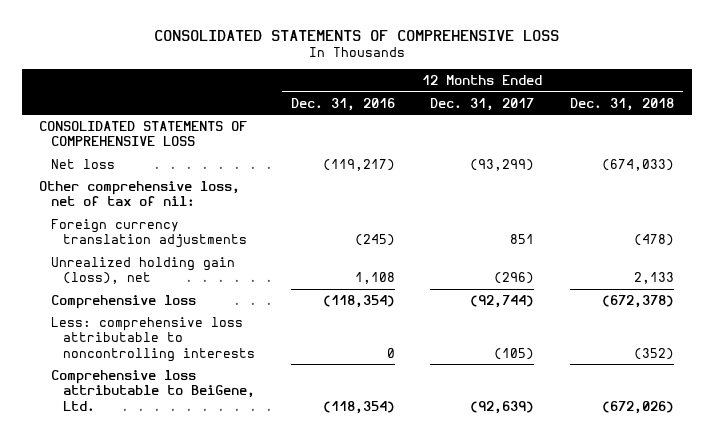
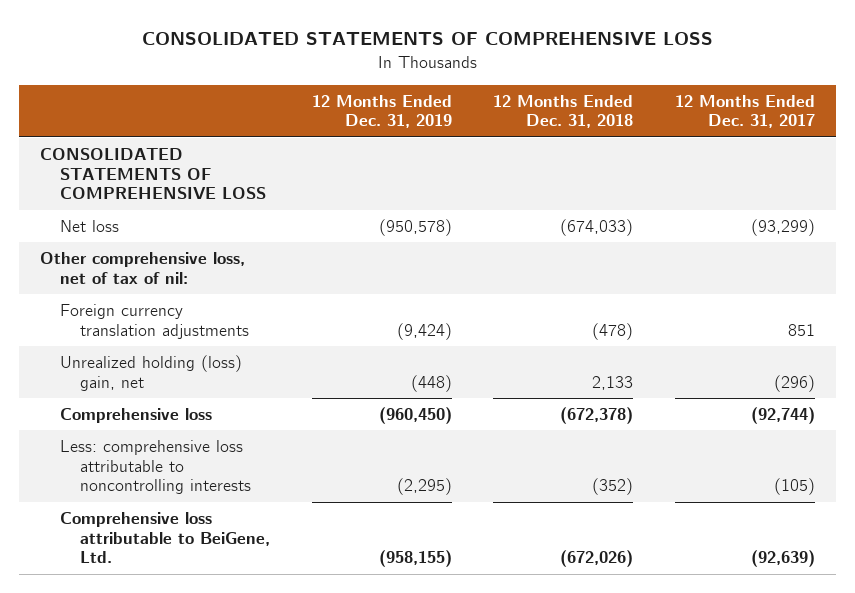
- | 12 Months Ended Dec. 31, 2016 | 12 Months Ended Dec. 31, 2017 | 12 Months Ended Dec. 31, 2018
+ | 12 Months Ended Dec. 31, 2019 | 12 Months Ended Dec. 31, 2018 | 12 Months Ended Dec. 31, 2017
- Unrealized holding gain (loss), net | 1,108 | (296) | 2,133
+ Unrealized holding (loss) gain, net | (448) | 2,133 | (296)

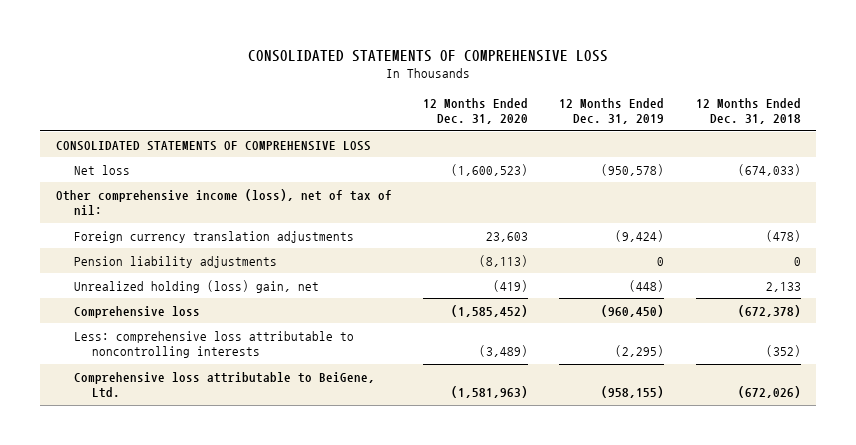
- | 12 Months Ended Dec. 31, 2019 | 12 Months Ended Dec. 31, 2018 | 12 Months Ended Dec. 31, 2017
+ | 12 Months Ended Dec. 31, 2020 | 12 Months Ended Dec. 31, 2019 | 12 Months Ended Dec. 31, 2018
- Other comprehensive loss, net of tax of nil:
+ Other comprehensive income (loss), net of tax of nil:
+ Pension liability adjustments | (8,113) | 0 | 0

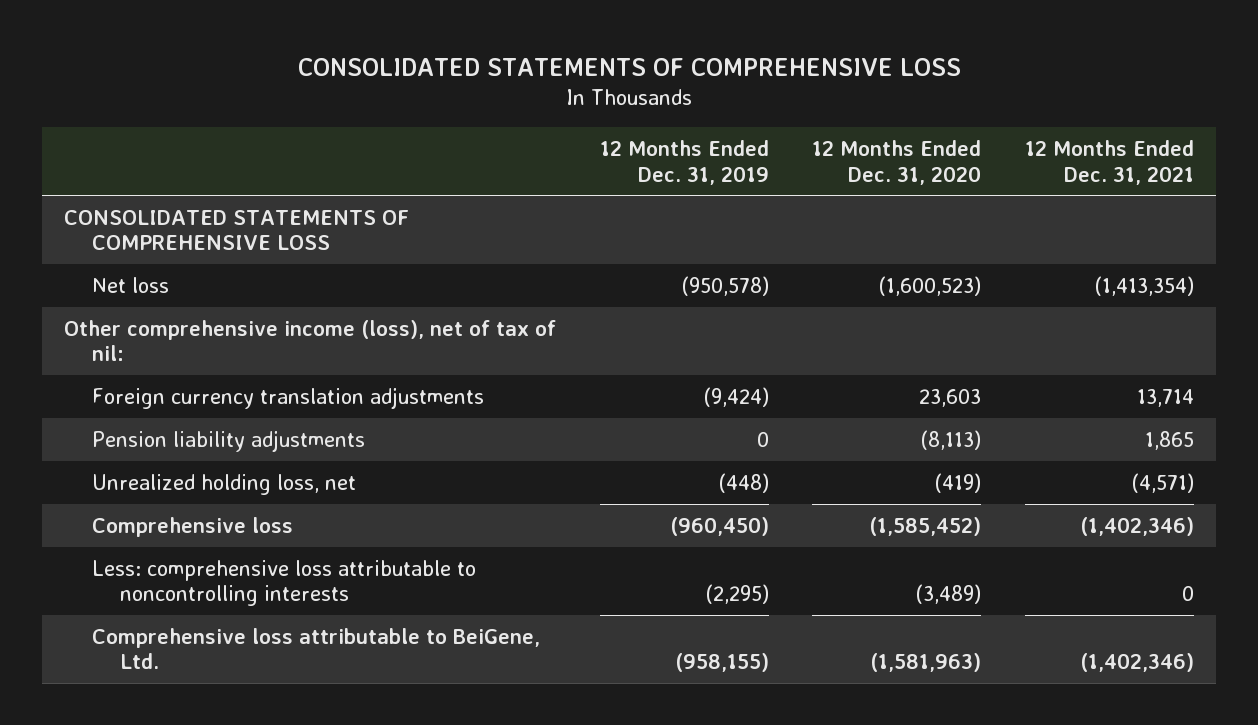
- | 12 Months Ended Dec. 31, 2020 | 12 Months Ended Dec. 31, 2019 | 12 Months Ended Dec. 31, 2018
+ | 12 Months Ended Dec. 31, 2019 | 12 Months Ended Dec. 31, 2020 | 12 Months Ended Dec. 31, 2021
- Unrealized holding (loss) gain, net | (419) | (448) | 2,133
+ Unrealized holding loss, net | (448) | (419) | (4,571)

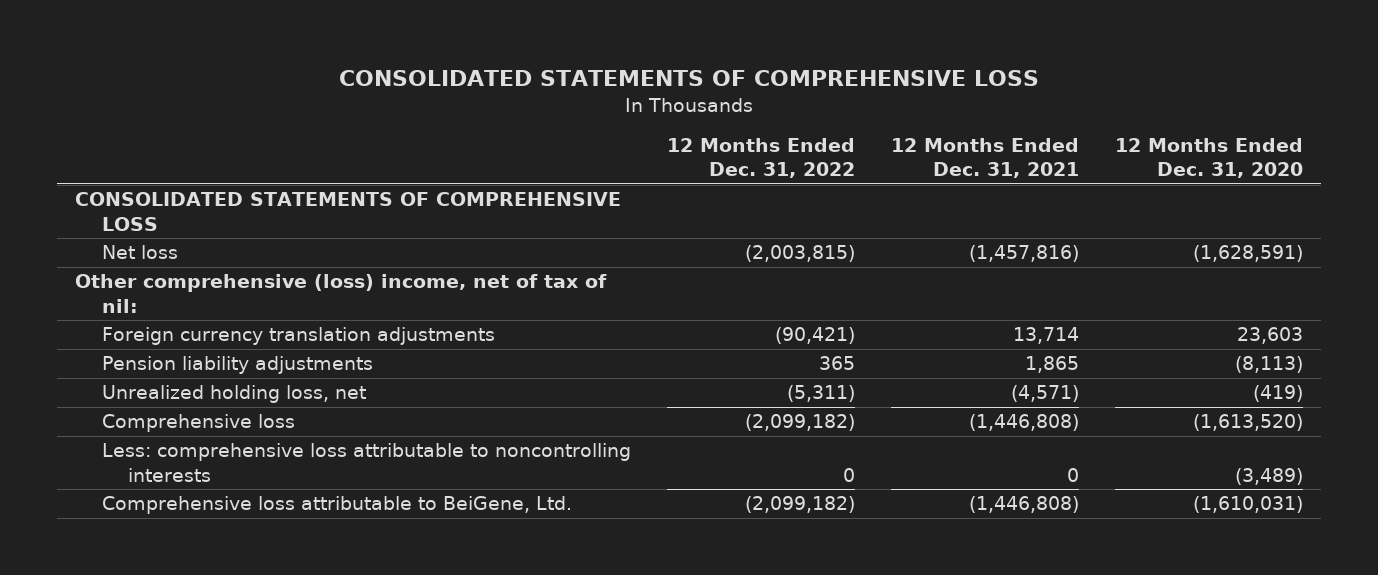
- | 12 Months Ended Dec. 31, 2019 | 12 Months Ended Dec. 31, 2020 | 12 Months Ended Dec. 31, 2021
+ | 12 Months Ended Dec. 31, 2022 | 12 Months Ended Dec. 31, 2021 | 12 Months Ended Dec. 31, 2020
- Net loss | (950,578) | (1,600,523) | (1,413,354)
- Other comprehensive income (loss), net of tax of nil:
+ Net loss | (2,003,815) | (1,457,816) | (1,628,591)
+ Other comprehensive (loss) income, net of tax of nil:
- Comprehensive loss | (960,450) | (1,585,452) | (1,402,346)
+ Comprehensive loss | (2,099,182) | (1,446,808) | (1,613,520)
- Comprehensive loss attributable to BeiGene, Ltd. | (958,155) | (1,581,963) | (1,402,346)
+ Comprehensive loss attributable to BeiGene, Ltd. | (2,099,182) | (1,446,808) | (1,610,031)

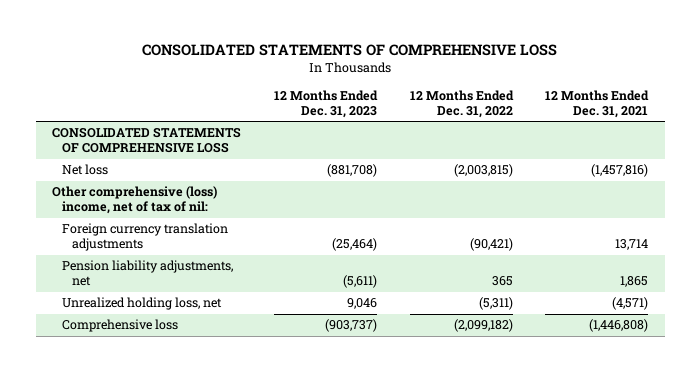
- | 12 Months Ended Dec. 31, 2022 | 12 Months Ended Dec. 31, 2021 | 12 Months Ended Dec. 31, 2020
+ | 12 Months Ended Dec. 31, 2023 | 12 Months Ended Dec. 31, 2022 | 12 Months Ended Dec. 31, 2021
- Pension liability adjustments | 365 | 1,865 | (8,113)
+ Pension liability adjustments, net | (5,611) | 365 | 1,865
- Less: comprehensive loss attributable to noncontrolling interests | 0 | 0 | (3,489)
- Comprehensive loss attributable to BeiGene, Ltd. | (2,099,182) | (1,446,808) | (1,610,031)

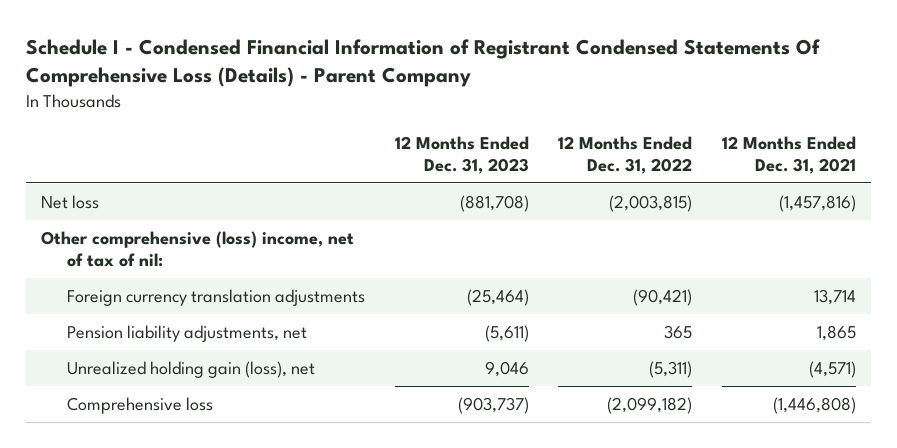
- CONSOLIDATED STATEMENTS OF COMPREHENSIVE LOSS
+ Schedule I - Condensed Financial Information of Registrant Condensed Statements Of Comprehensive Loss (Details) - Parent Company
- CONSOLIDATED STATEMENTS OF COMPREHENSIVE LOSS
- Unrealized holding loss, net | 9,046 | (5,311) | (4,571)
+ Unrealized holding gain (loss), net | 9,046 | (5,311) | (4,571)

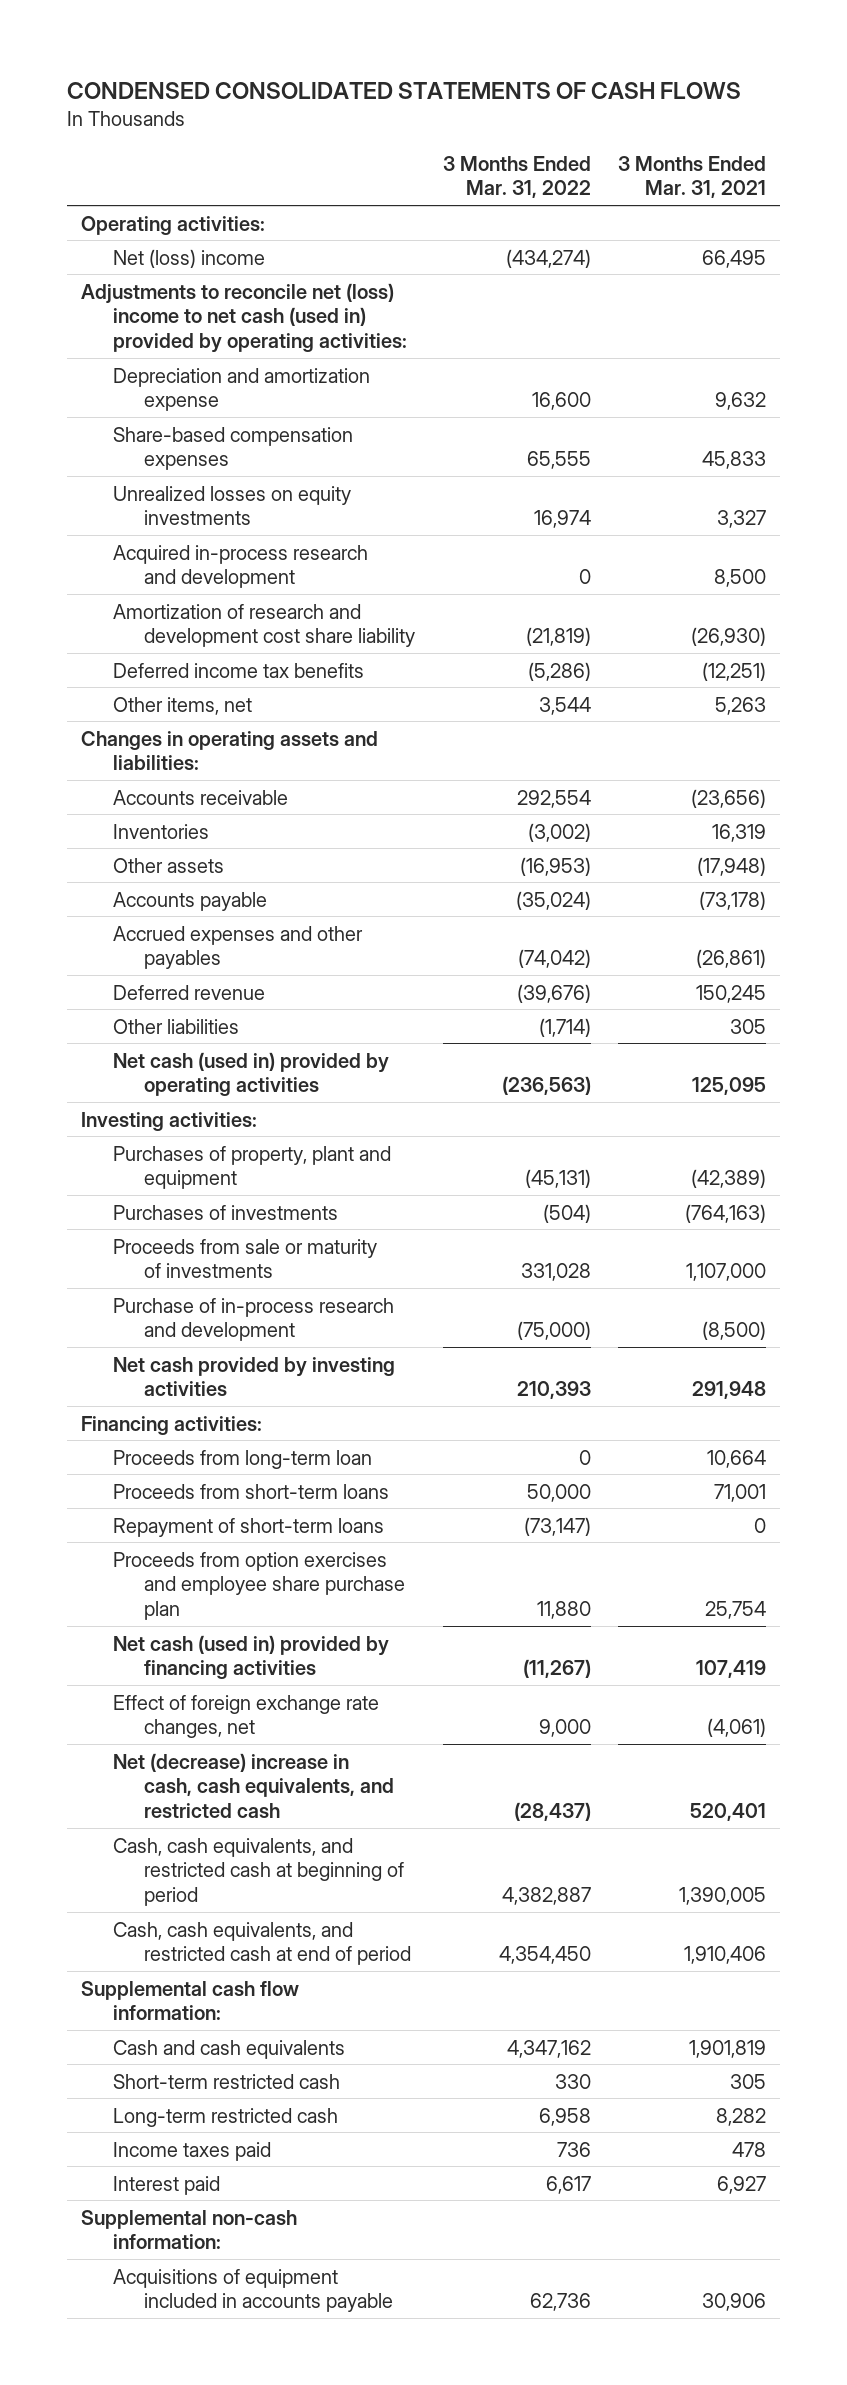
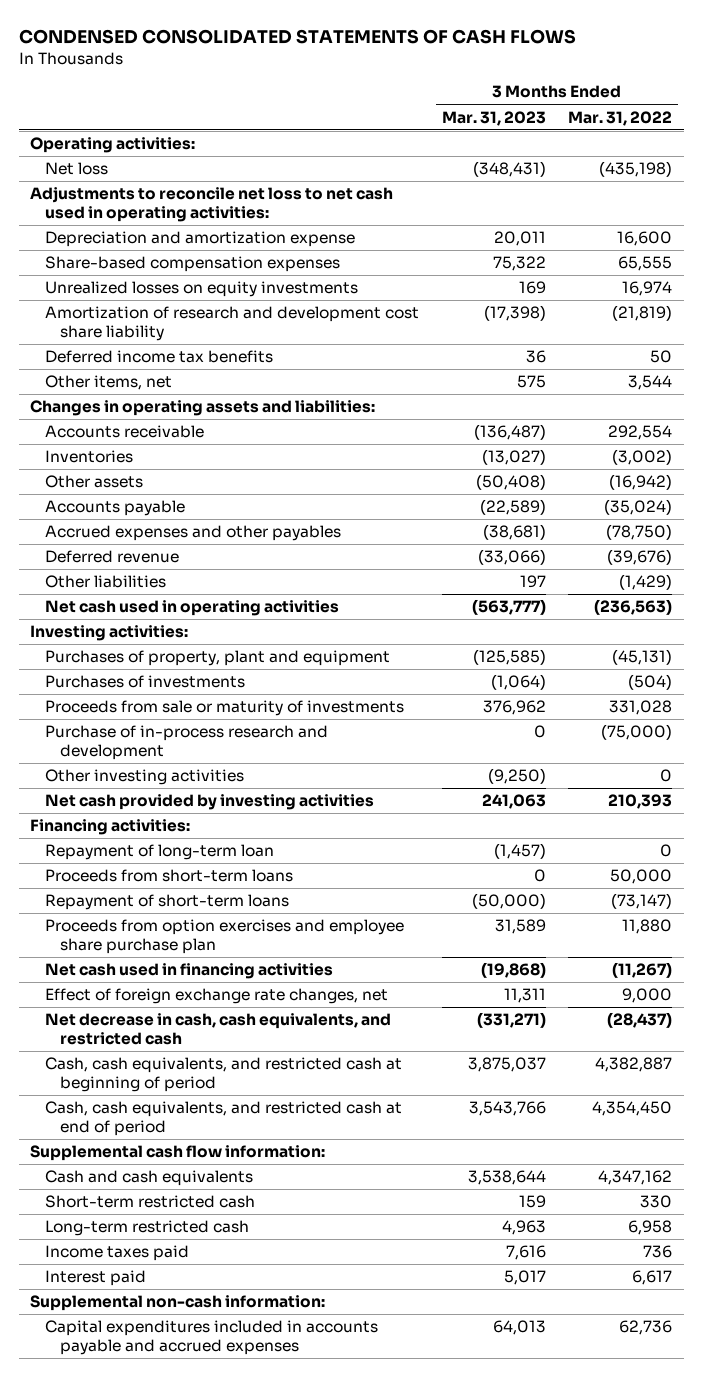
- | 3 Months Ended Mar. 31, 2022 | 3 Months Ended Mar. 31, 2021
+ | 3 Months Ended Mar. 31, 2023 | 3 Months Ended Mar. 31, 2022
- Net (loss) income | (434,274) | 66,495
- Adjustments to reconcile net (loss) income to net cash (used in) provided by operating activities:
+ Net loss | (348,431) | (435,198)
+ Adjustments to reconcile net loss to net cash used in operating activities:
- Acquired in-process research and development | 0 | 8,500
- Deferred income tax benefits | (5,286) | (12,251)
+ Deferred income tax benefits | 36 | 50
- Other assets | (16,953) | (17,948)
+ Other assets | (50,408) | (16,942)
- Accrued expenses and other payables | (74,042) | (26,861)
+ Accrued expenses and other payables | (38,681) | (78,750)
- Other liabilities | (1,714) | 305
- Net cash (used in) provided by operating activities | (236,563) | 125,095
+ Other liabilities | 197 | (1,429)
+ Net cash used in operating activities | (563,777) | (236,563)
+ Other investing activities | (9,250) | 0
- Proceeds from long-term loan | 0 | 10,664
+ Repayment of long-term loan | (1,457) | 0
- Net cash (used in) provided by financing activities | (11,267) | 107,419
+ Net cash used in financing activities | (19,868) | (11,267)
- Net (decrease) increase in cash, cash equivalents, and restricted cash | (28,437) | 520,401
+ Net decrease in cash, cash equivalents, and restricted cash | (331,271) | (28,437)
- Acquisitions of equipment included in accounts payable | 62,736 | 30,906
+ Capital expenditures included in accounts payable and accrued expenses | 64,013 | 62,736

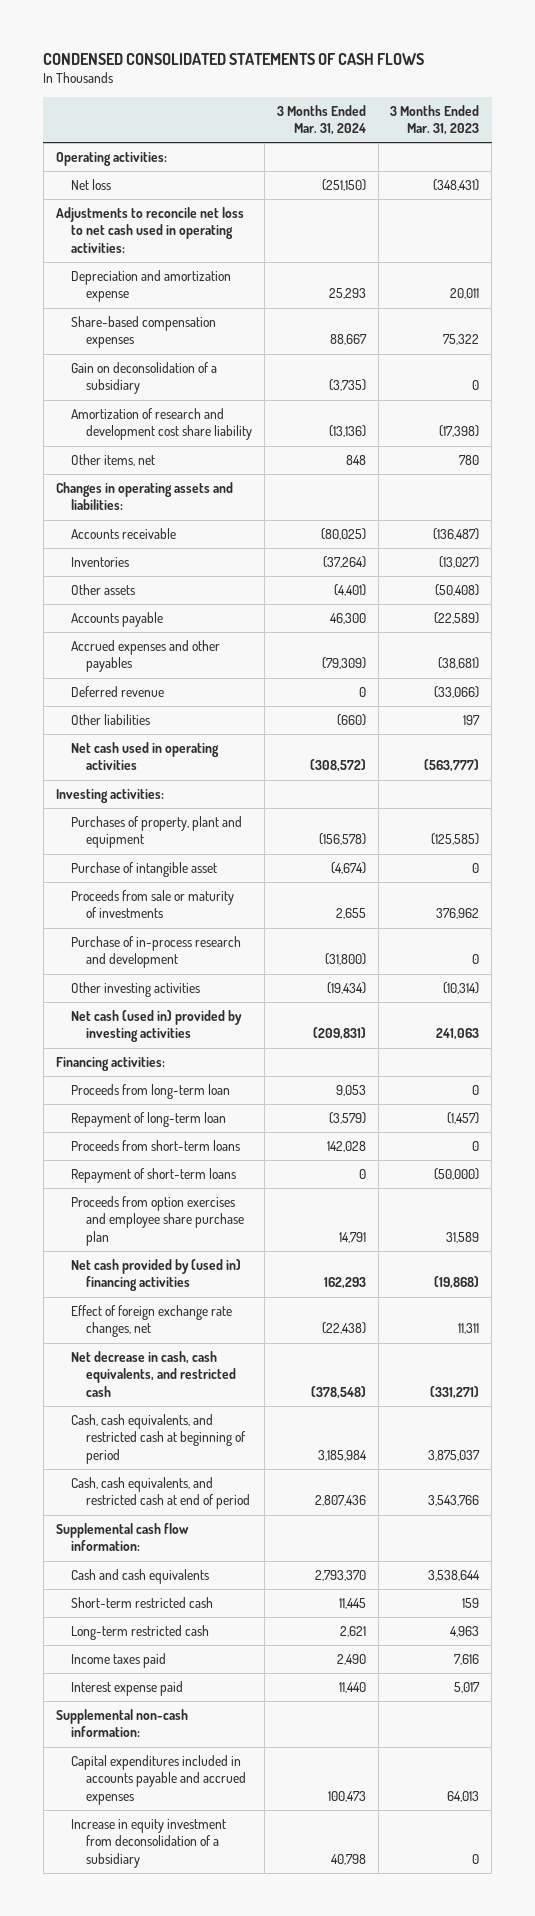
- | 3 Months Ended Mar. 31, 2023 | 3 Months Ended Mar. 31, 2022
+ | 3 Months Ended Mar. 31, 2024 | 3 Months Ended Mar. 31, 2023
- Unrealized losses on equity investments | 169 | 16,974
+ Gain on deconsolidation of a subsidiary | (3,735) | 0
- Deferred income tax benefits | 36 | 50
- Other items, net | 575 | 3,544
+ Other items, net | 848 | 780
- Purchases of investments | (1,064) | (504)
+ Purchase of intangible asset | (4,674) | 0
- Other investing activities | (9,250) | 0
- Net cash provided by investing activities | 241,063 | 210,393
+ Other investing activities | (19,434) | (10,314)
+ Net cash (used in) provided by investing activities | (209,831) | 241,063
+ Proceeds from long-term loan | 9,053 | 0
- Net cash used in financing activities | (19,868) | (11,267)
+ Net cash provided by (used in) financing activities | 162,293 | (19,868)
- Interest paid | 5,017 | 6,617
+ Interest expense paid | 11,440 | 5,017
+ Increase in equity investment from deconsolidation of a subsidiary | 40,798 | 0

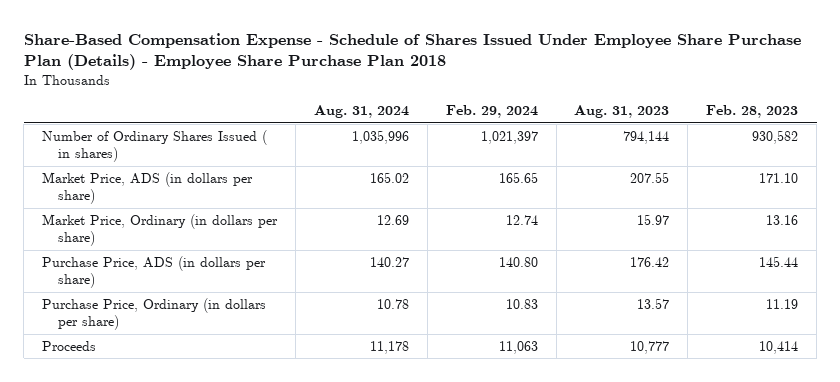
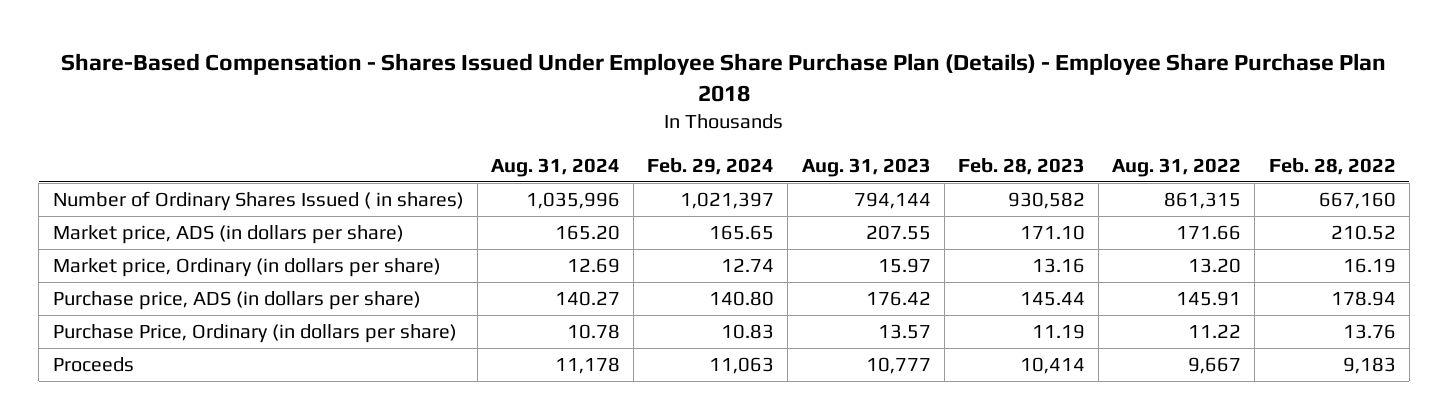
- Share-Based Compensation Expense - Schedule of Shares Issued Under Employee Share Purchase Plan (Details) - Employee Share Purchase Plan 2018
+ Share-Based Compensation - Shares Issued Under Employee Share Purchase Plan (Details) - Employee Share Purchase Plan 2018
- | Aug. 31, 2024 | Feb. 29, 2024 | Aug. 31, 2023 | Feb. 28, 2023
+ | Aug. 31, 2024 | Feb. 29, 2024 | Aug. 31, 2023 | Feb. 28, 2023 | Aug. 31, 2022 | Feb. 28, 2022
- Market Price, ADS (in dollars per share) | 165.02 | 165.65 | 207.55 | 171.10
- Market Price, Ordinary (in dollars per share) | 12.69 | 12.74 | 15.97 | 13.16
- Purchase Price, ADS (in dollars per share) | 140.27 | 140.80 | 176.42 | 145.44
+ Market price, ADS (in dollars per share) | 165.20 | 165.65 | 207.55 | 171.10 | 171.66 | 210.52
+ Market price, Ordinary (in dollars per share) | 12.69 | 12.74 | 15.97 | 13.16 | 13.20 | 16.19
+ Purchase price, ADS (in dollars per share) | 140.27 | 140.80 | 176.42 | 145.44 | 145.91 | 178.94

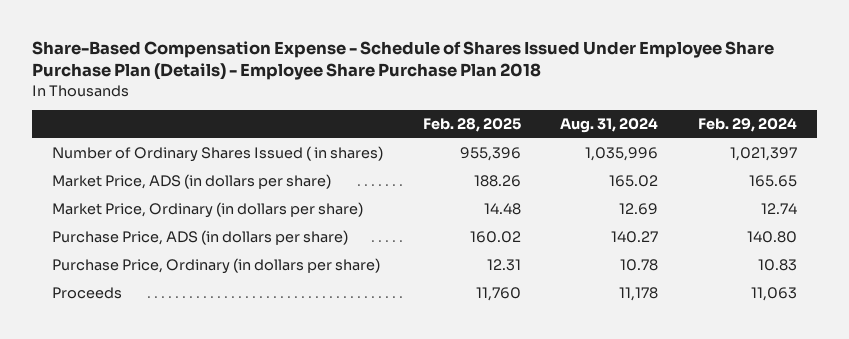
- Share-Based Compensation - Shares Issued Under Employee Share Purchase Plan (Details) - Employee Share Purchase Plan 2018
+ Share-Based Compensation Expense - Schedule of Shares Issued Under Employee Share Purchase Plan (Details) - Employee Share Purchase Plan 2018
- | Aug. 31, 2024 | Feb. 29, 2024 | Aug. 31, 2023 | Feb. 28, 2023 | Aug. 31, 2022 | Feb. 28, 2022
+ | Feb. 28, 2025 | Aug. 31, 2024 | Feb. 29, 2024
- Market price, ADS (in dollars per share) | 165.20 | 165.65 | 207.55 | 171.10 | 171.66 | 210.52
- Market price, Ordinary (in dollars per share) | 12.69 | 12.74 | 15.97 | 13.16 | 13.20 | 16.19
- Purchase price, ADS (in dollars per share) | 140.27 | 140.80 | 176.42 | 145.44 | 145.91 | 178.94
+ Market Price, ADS (in dollars per share) | 188.26 | 165.02 | 165.65
+ Market Price, Ordinary (in dollars per share) | 14.48 | 12.69 | 12.74
+ Purchase Price, ADS (in dollars per share) | 160.02 | 140.27 | 140.80

